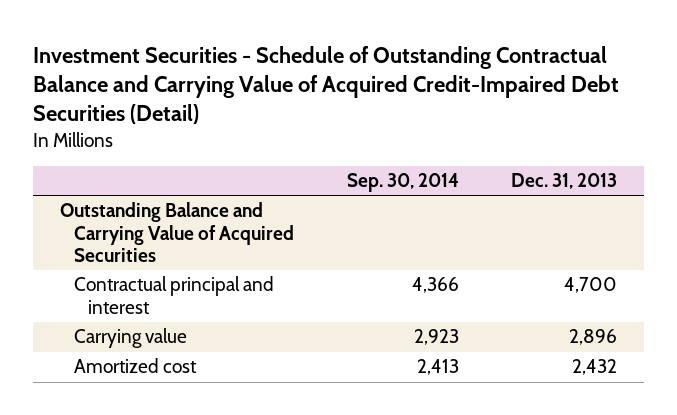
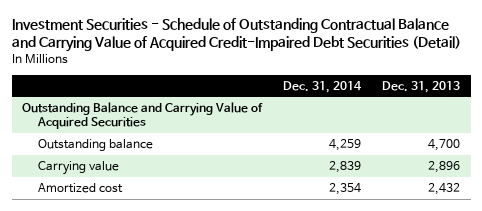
- | Sep. 30, 2014 | Dec. 31, 2013
+ | Dec. 31, 2014 | Dec. 31, 2013
- Contractual principal and interest | 4,366 | 4,700
+ Outstanding balance | 4,259 | 4,700

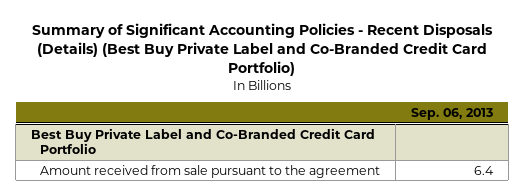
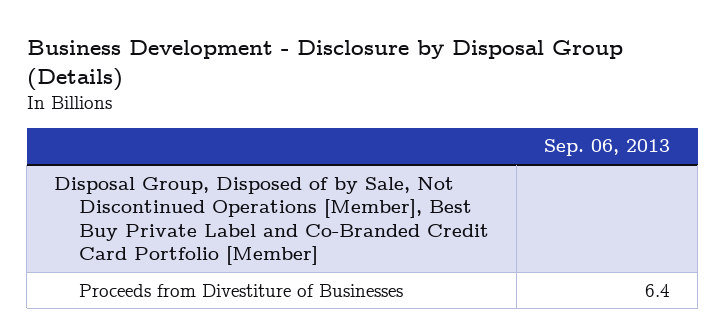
- Summary of Significant Accounting Policies - Recent Disposals (Details) (Best Buy Private Label and Co-Branded Credit Card Portfolio)
+ Business Development - Disclosure by Disposal Group (Details)
- Best Buy Private Label and Co-Branded Credit Card Portfolio
- Amount received from sale pursuant to the agreement | 6.4
+ Disposal Group, Disposed of by Sale, Not Discontinued Operations [Member], Best Buy Private Label and Co-Branded Credit Card Portfolio [Member]
+ Proceeds from Divestiture of Businesses | 6.4

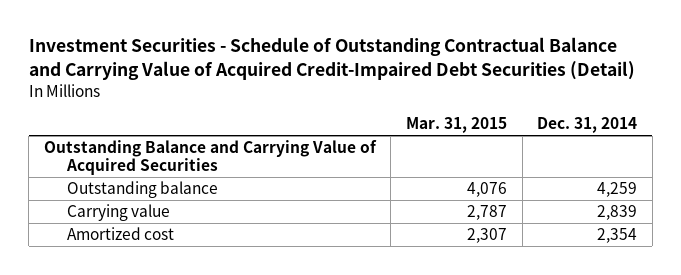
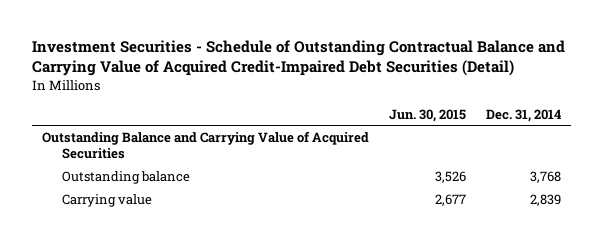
- | Mar. 31, 2015 | Dec. 31, 2014
+ | Jun. 30, 2015 | Dec. 31, 2014
- Outstanding balance | 4,076 | 4,259
+ Outstanding balance | 3,526 | 3,768
- Amortized cost | 2,307 | 2,354

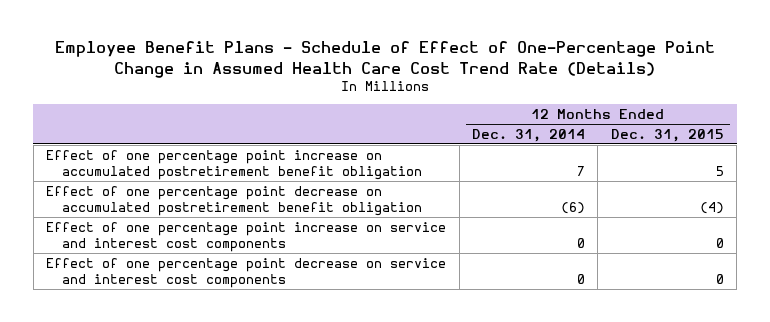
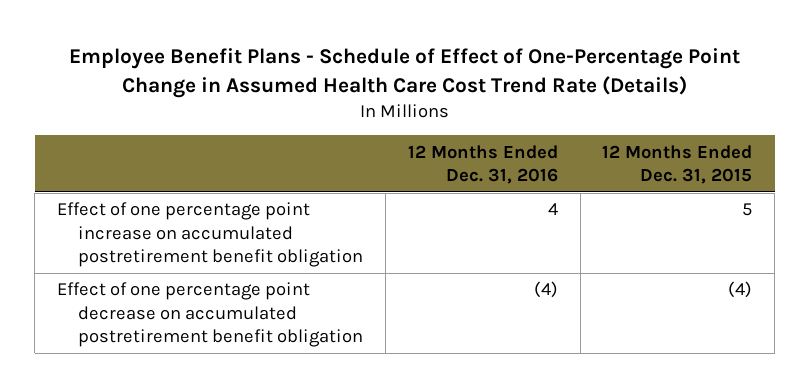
- | 12 Months Ended Dec. 31, 2014 | 12 Months Ended Dec. 31, 2015
+ | 12 Months Ended Dec. 31, 2016 | 12 Months Ended Dec. 31, 2015
- Effect of one percentage point increase on service and interest cost components | 0 | 0
- Effect of one percentage point decrease on service and interest cost components | 0 | 0

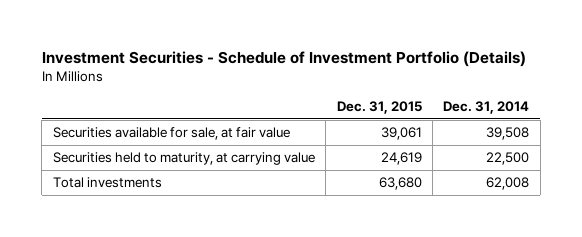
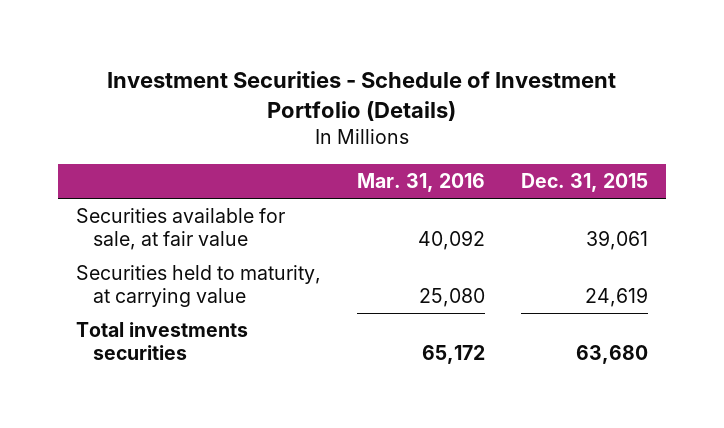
- | Dec. 31, 2015 | Dec. 31, 2014
+ | Mar. 31, 2016 | Dec. 31, 2015
- Total investments | 63,680 | 62,008
+ Total investments securities | 65,172 | 63,680

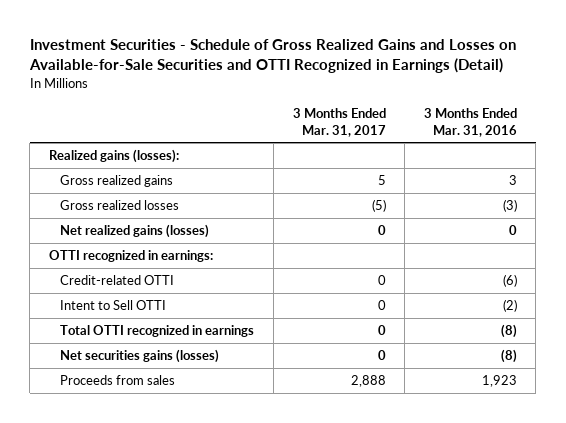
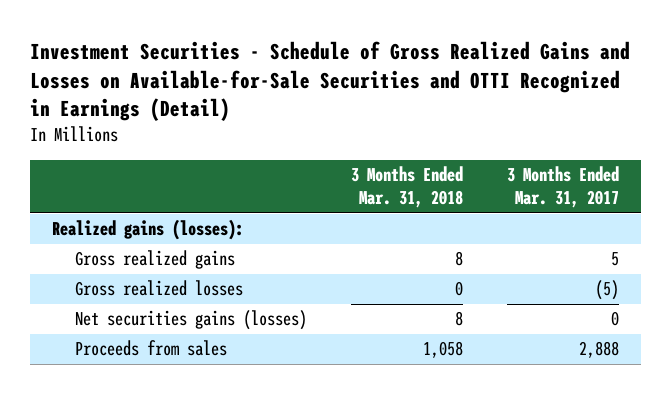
- | 3 Months Ended Mar. 31, 2017 | 3 Months Ended Mar. 31, 2016
+ | 3 Months Ended Mar. 31, 2018 | 3 Months Ended Mar. 31, 2017
- Net realized gains (losses) | 0 | 0
- OTTI recognized in earnings:
- Credit-related OTTI | 0 | (6)
- Intent to Sell OTTI | 0 | (2)
- Total OTTI recognized in earnings | 0 | (8)

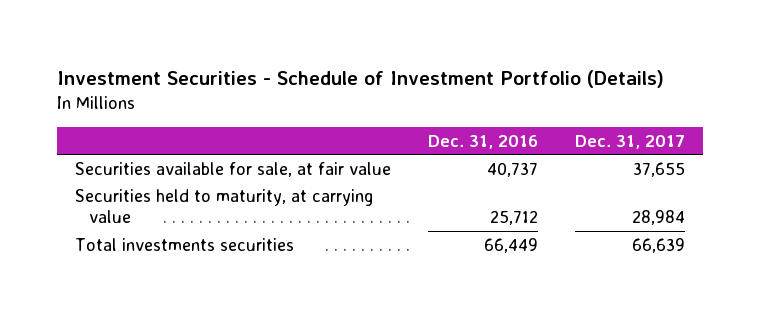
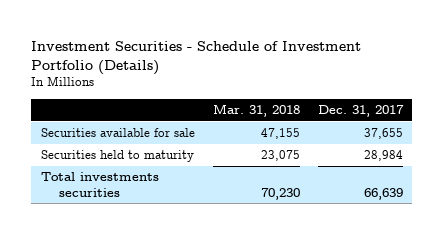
- | Dec. 31, 2016 | Dec. 31, 2017
+ | Mar. 31, 2018 | Dec. 31, 2017
- Securities available for sale, at fair value | 40,737 | 37,655
- Securities held to maturity, at carrying value | 25,712 | 28,984
+ Securities available for sale | 47,155 | 37,655
+ Securities held to maturity | 23,075 | 28,984

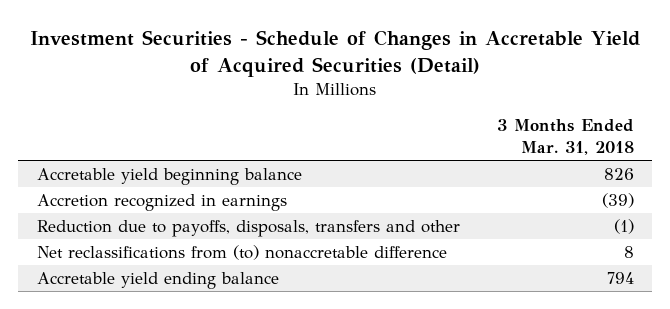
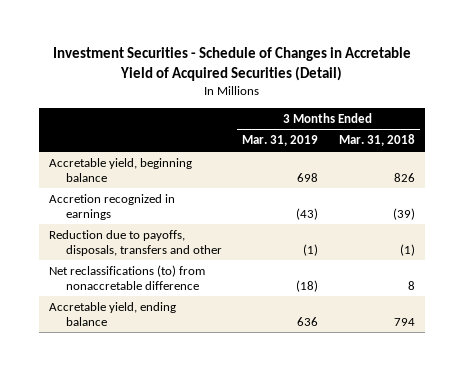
- | 3 Months Ended Mar. 31, 2018
+ | 3 Months Ended Mar. 31, 2019 | 3 Months Ended Mar. 31, 2018
- Accretable yield beginning balance | 826
+ Accretable yield, beginning balance | 698 | 826
- Net reclassifications from (to) nonaccretable difference | 8
- Accretable yield ending balance | 794
+ Net reclassifications (to) from nonaccretable difference | (18) | 8
+ Accretable yield, ending balance | 636 | 794

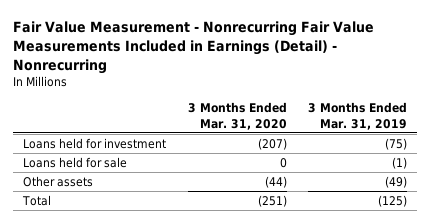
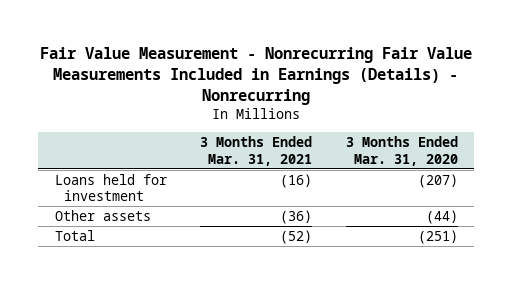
- Fair Value Measurement - Nonrecurring Fair Value Measurements Included in Earnings (Detail) - Nonrecurring
+ Fair Value Measurement - Nonrecurring Fair Value Measurements Included in Earnings (Details) - Nonrecurring
- | 3 Months Ended Mar. 31, 2020 | 3 Months Ended Mar. 31, 2019
+ | 3 Months Ended Mar. 31, 2021 | 3 Months Ended Mar. 31, 2020
- Loans held for sale | 0 | (1)

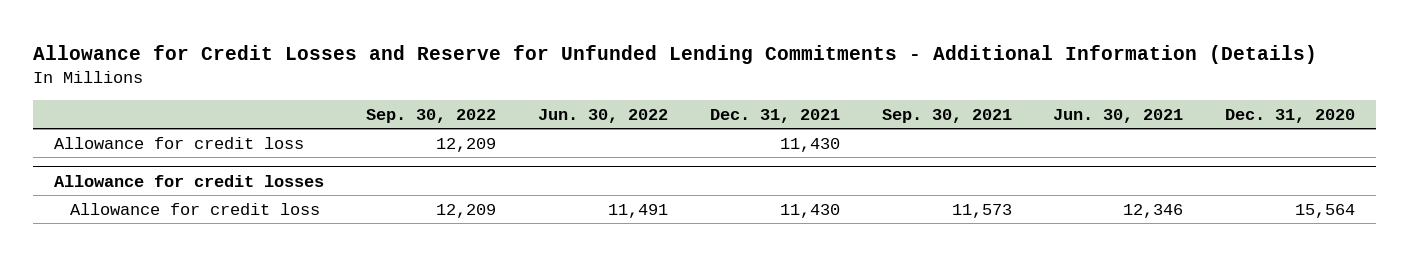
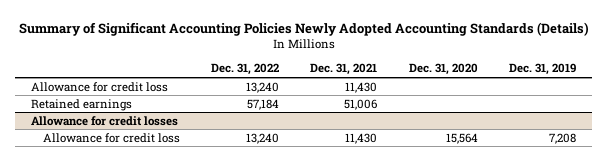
- Allowance for Credit Losses and Reserve for Unfunded Lending Commitments - Additional Information (Details)
+ Summary of Significant Accounting Policies Newly Adopted Accounting Standards (Details)
- | Sep. 30, 2022 | Jun. 30, 2022 | Dec. 31, 2021 | Sep. 30, 2021 | Jun. 30, 2021 | Dec. 31, 2020
+ | Dec. 31, 2022 | Dec. 31, 2021 | Dec. 31, 2020 | Dec. 31, 2019
+ Retained earnings | 57,184 | 51,006 | |

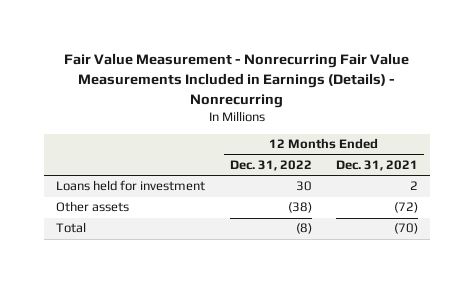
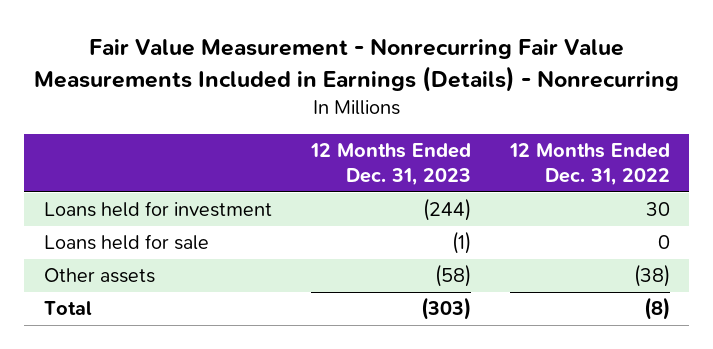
- | 12 Months Ended Dec. 31, 2022 | 12 Months Ended Dec. 31, 2021
+ | 12 Months Ended Dec. 31, 2023 | 12 Months Ended Dec. 31, 2022
+ Loans held for sale | (1) | 0

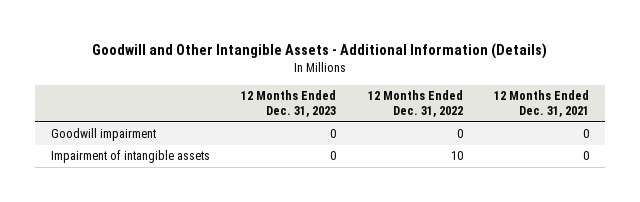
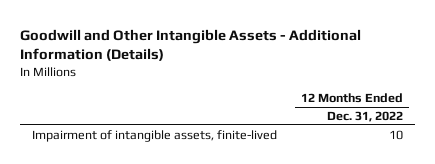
- | 12 Months Ended Dec. 31, 2023 | 12 Months Ended Dec. 31, 2022 | 12 Months Ended Dec. 31, 2021
+ | 12 Months Ended Dec. 31, 2022
- Goodwill impairment | 0 | 0 | 0
- Impairment of intangible assets | 0 | 10 | 0
+ Impairment of intangible assets, finite-lived | 10

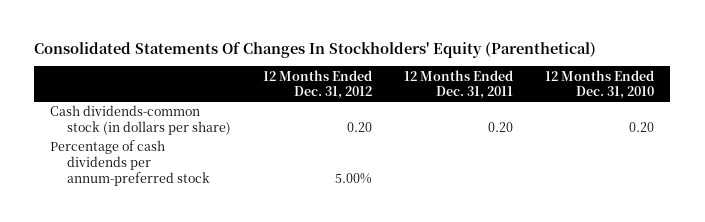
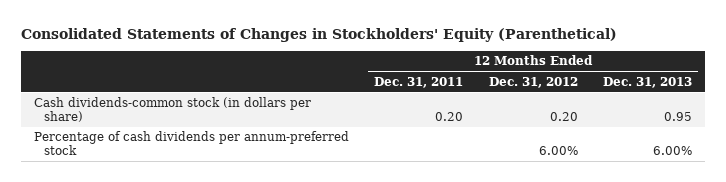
- Consolidated Statements Of Changes In Stockholders' Equity (Parenthetical)
+ Consolidated Statements of Changes in Stockholders' Equity (Parenthetical)
- | 12 Months Ended Dec. 31, 2012 | 12 Months Ended Dec. 31, 2011 | 12 Months Ended Dec. 31, 2010
+ | 12 Months Ended Dec. 31, 2011 | 12 Months Ended Dec. 31, 2012 | 12 Months Ended Dec. 31, 2013
- Percentage of cash dividends per annum-preferred stock | 5.00% | |
+ Percentage of cash dividends per annum-preferred stock | | 6.00% | 6.00%

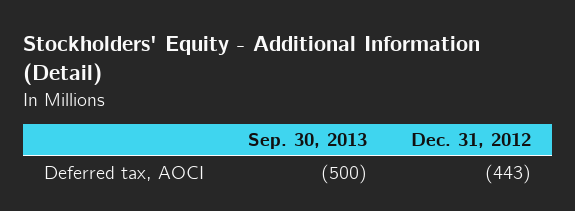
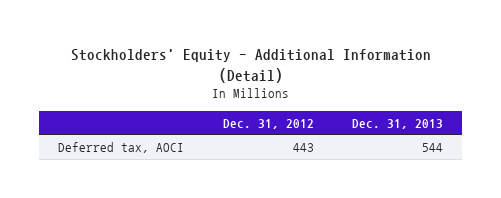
- | Sep. 30, 2013 | Dec. 31, 2012
+ | Dec. 31, 2012 | Dec. 31, 2013
- Deferred tax, AOCI | (500) | (443)
+ Deferred tax, AOCI | 443 | 544

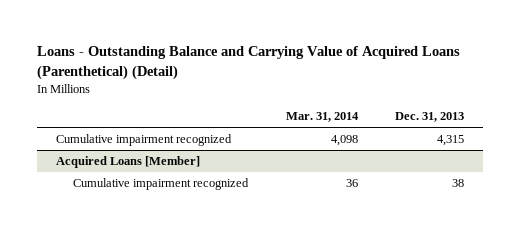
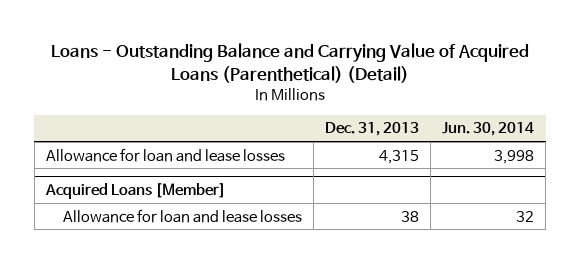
- | Mar. 31, 2014 | Dec. 31, 2013
+ | Dec. 31, 2013 | Jun. 30, 2014
- Cumulative impairment recognized | 4,098 | 4,315
+ Allowance for loan and lease losses | 4,315 | 3,998
@ Acquired Loans [Member]
- Cumulative impairment recognized | 36 | 38
+ Allowance for loan and lease losses | 38 | 32

